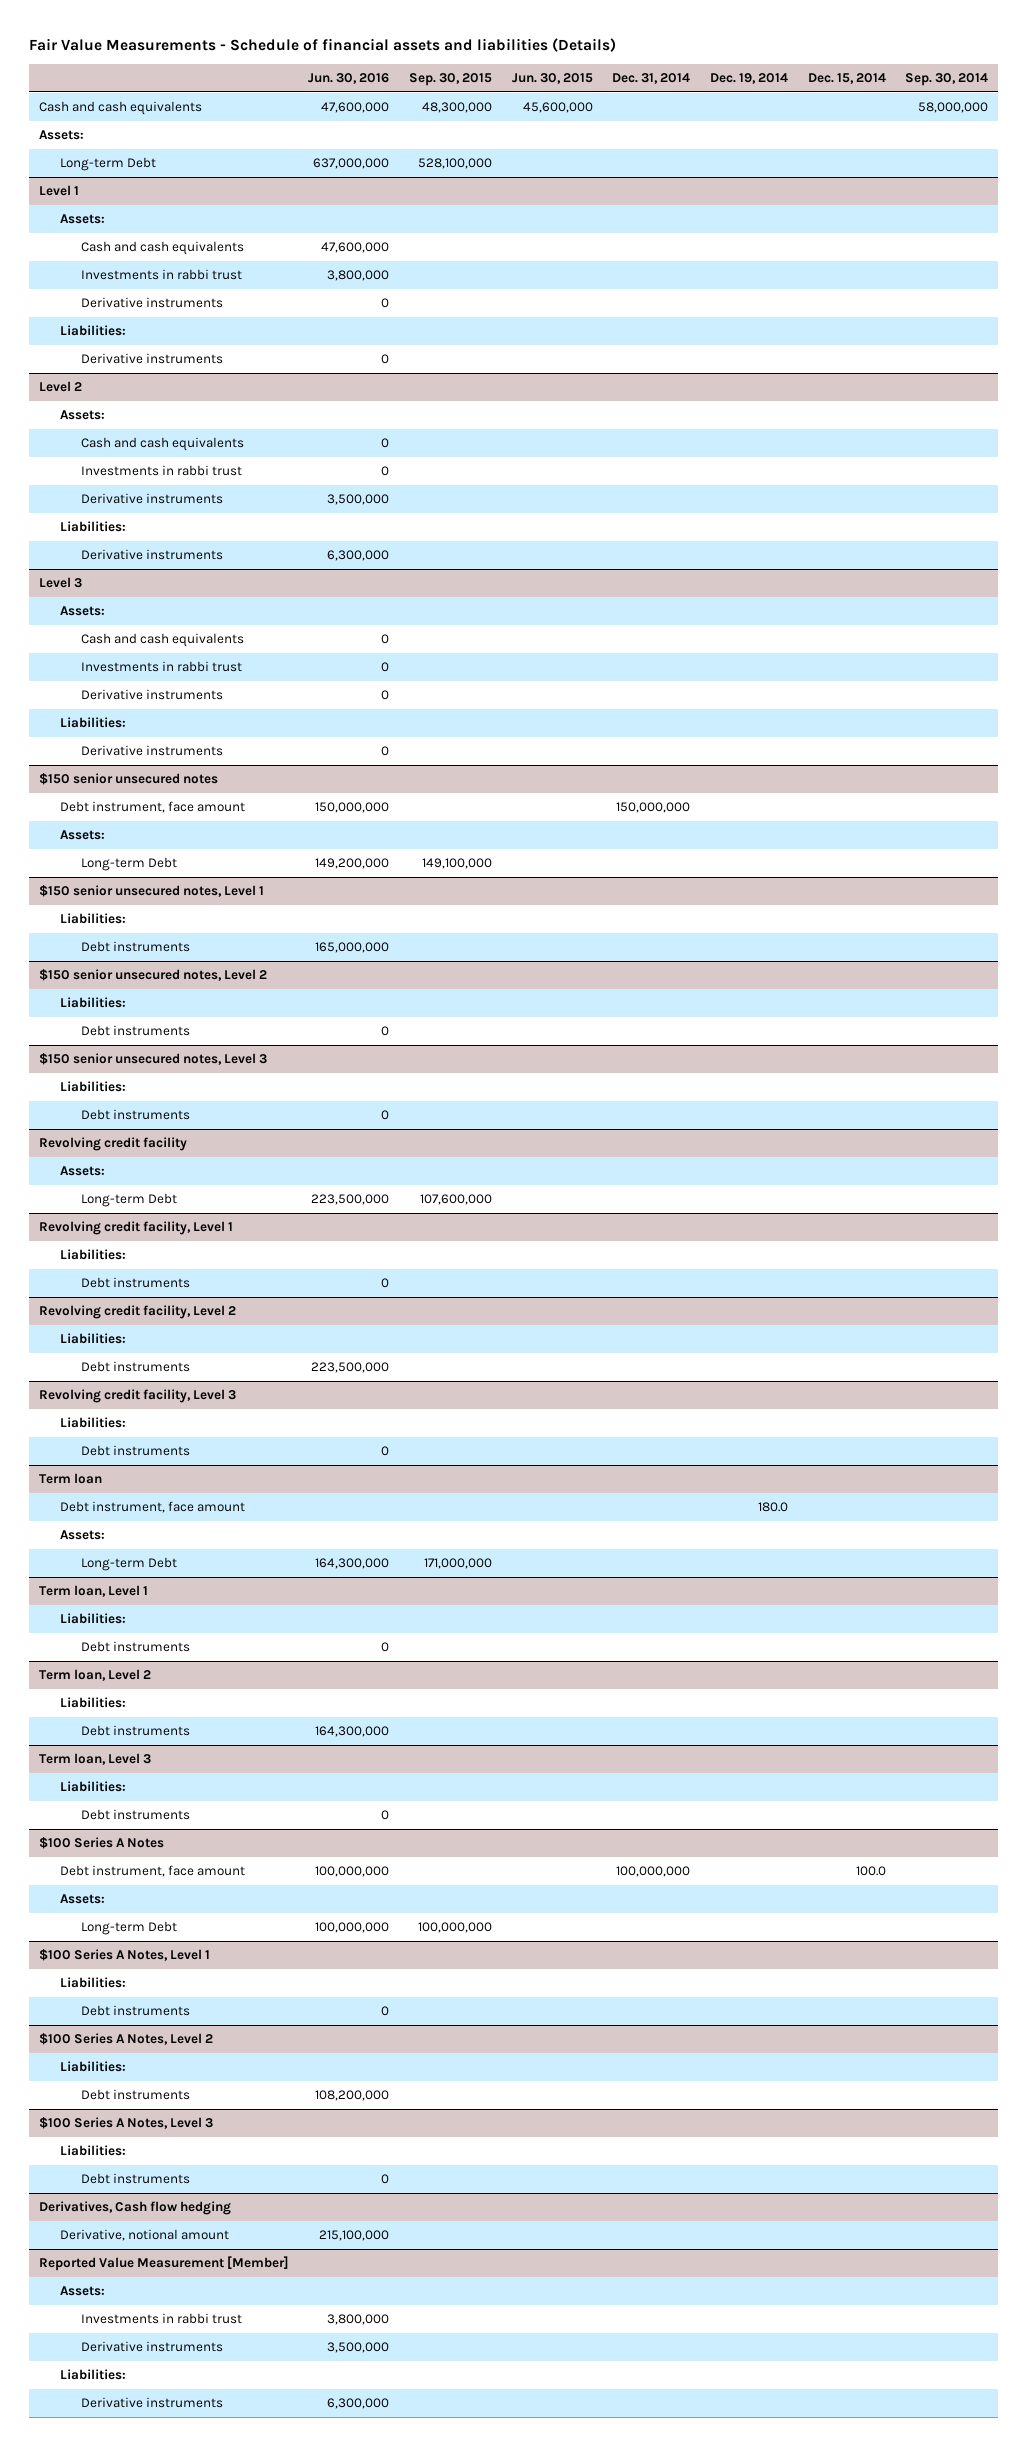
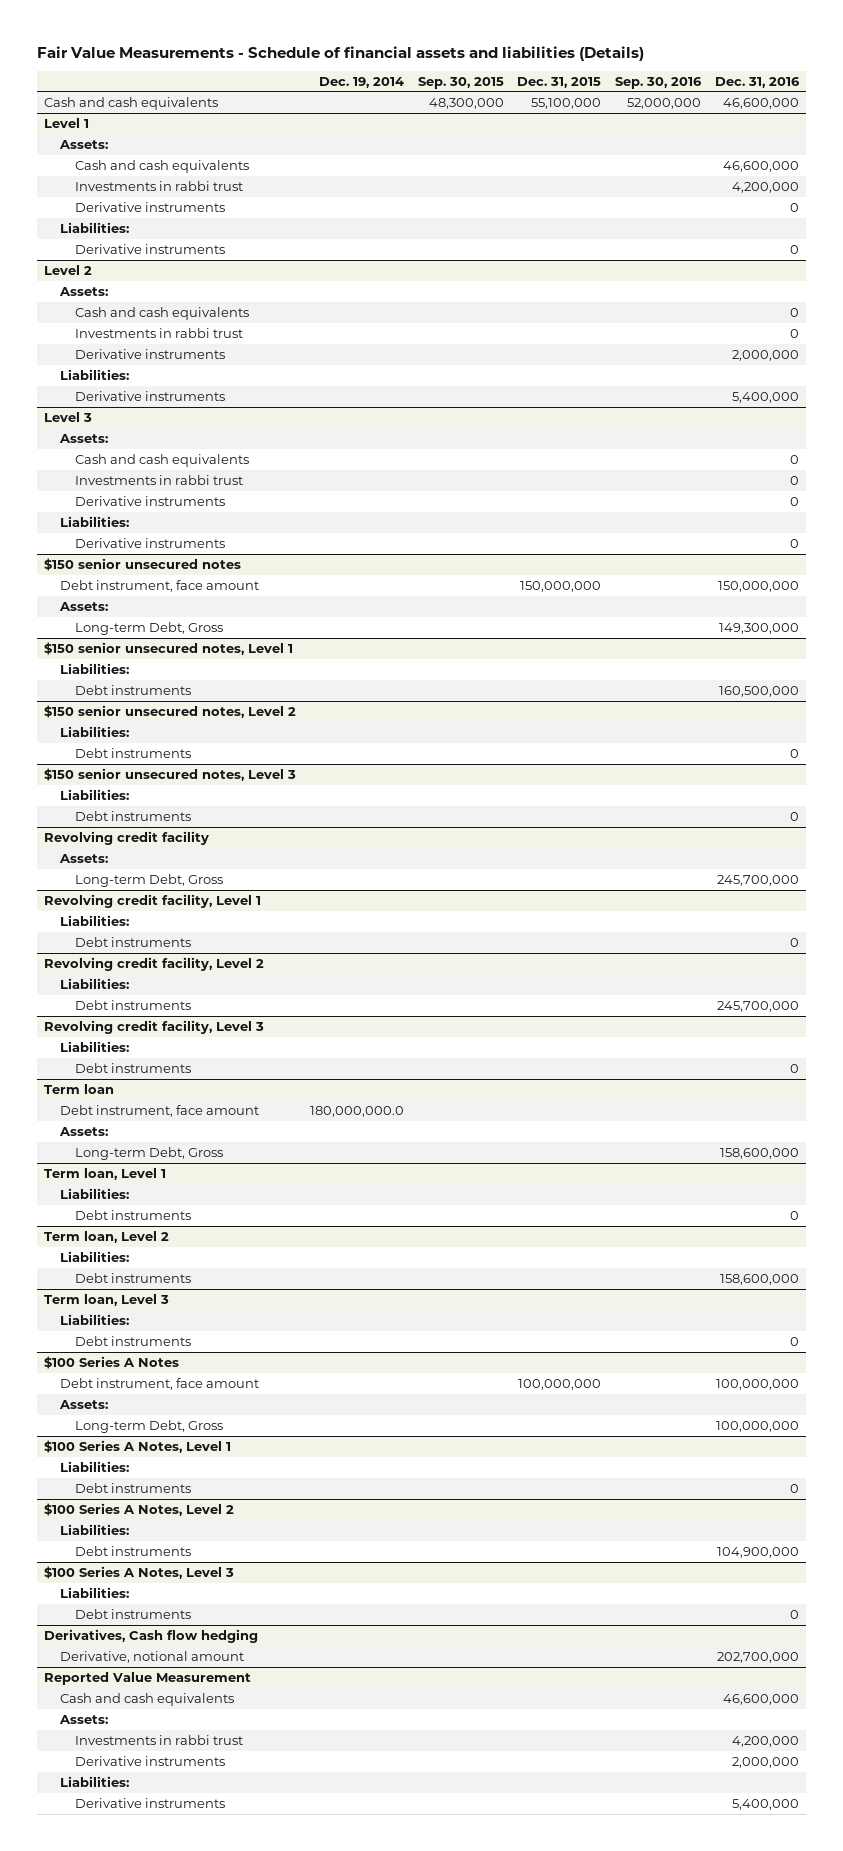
- | Jun. 30, 2016 | Sep. 30, 2015 | Jun. 30, 2015 | Dec. 31, 2014 | Dec. 19, 2014 | Dec. 15, 2014 | Sep. 30, 2014
+ | Dec. 19, 2014 | Sep. 30, 2015 | Dec. 31, 2015 | Sep. 30, 2016 | Dec. 31, 2016
- Assets:
- Long-term Debt | 637,000,000 | 528,100,000 | | | | |
@ $150 senior unsecured notes
- Long-term Debt | 149,200,000 | 149,100,000 | | | | |
+ Long-term Debt, Gross | | | | | 149,300,000
@ Revolving credit facility
- Long-term Debt | 223,500,000 | 107,600,000 | | | | |
+ Long-term Debt, Gross | | | | | 245,700,000
@ Term loan
- Debt instrument, face amount | | | | | 180.0 | |
+ Debt instrument, face amount | 180,000,000.0 | | | |
- Long-term Debt | 164,300,000 | 171,000,000 | | | | |
+ Long-term Debt, Gross | | | | | 158,600,000
@ $100 Series A Notes
- Long-term Debt | 100,000,000 | 100,000,000 | | | | |
+ Long-term Debt, Gross | | | | | 100,000,000
- Reported Value Measurement [Member]
+ Reported Value Measurement
+ Cash and cash equivalents | | | | | 46,600,000

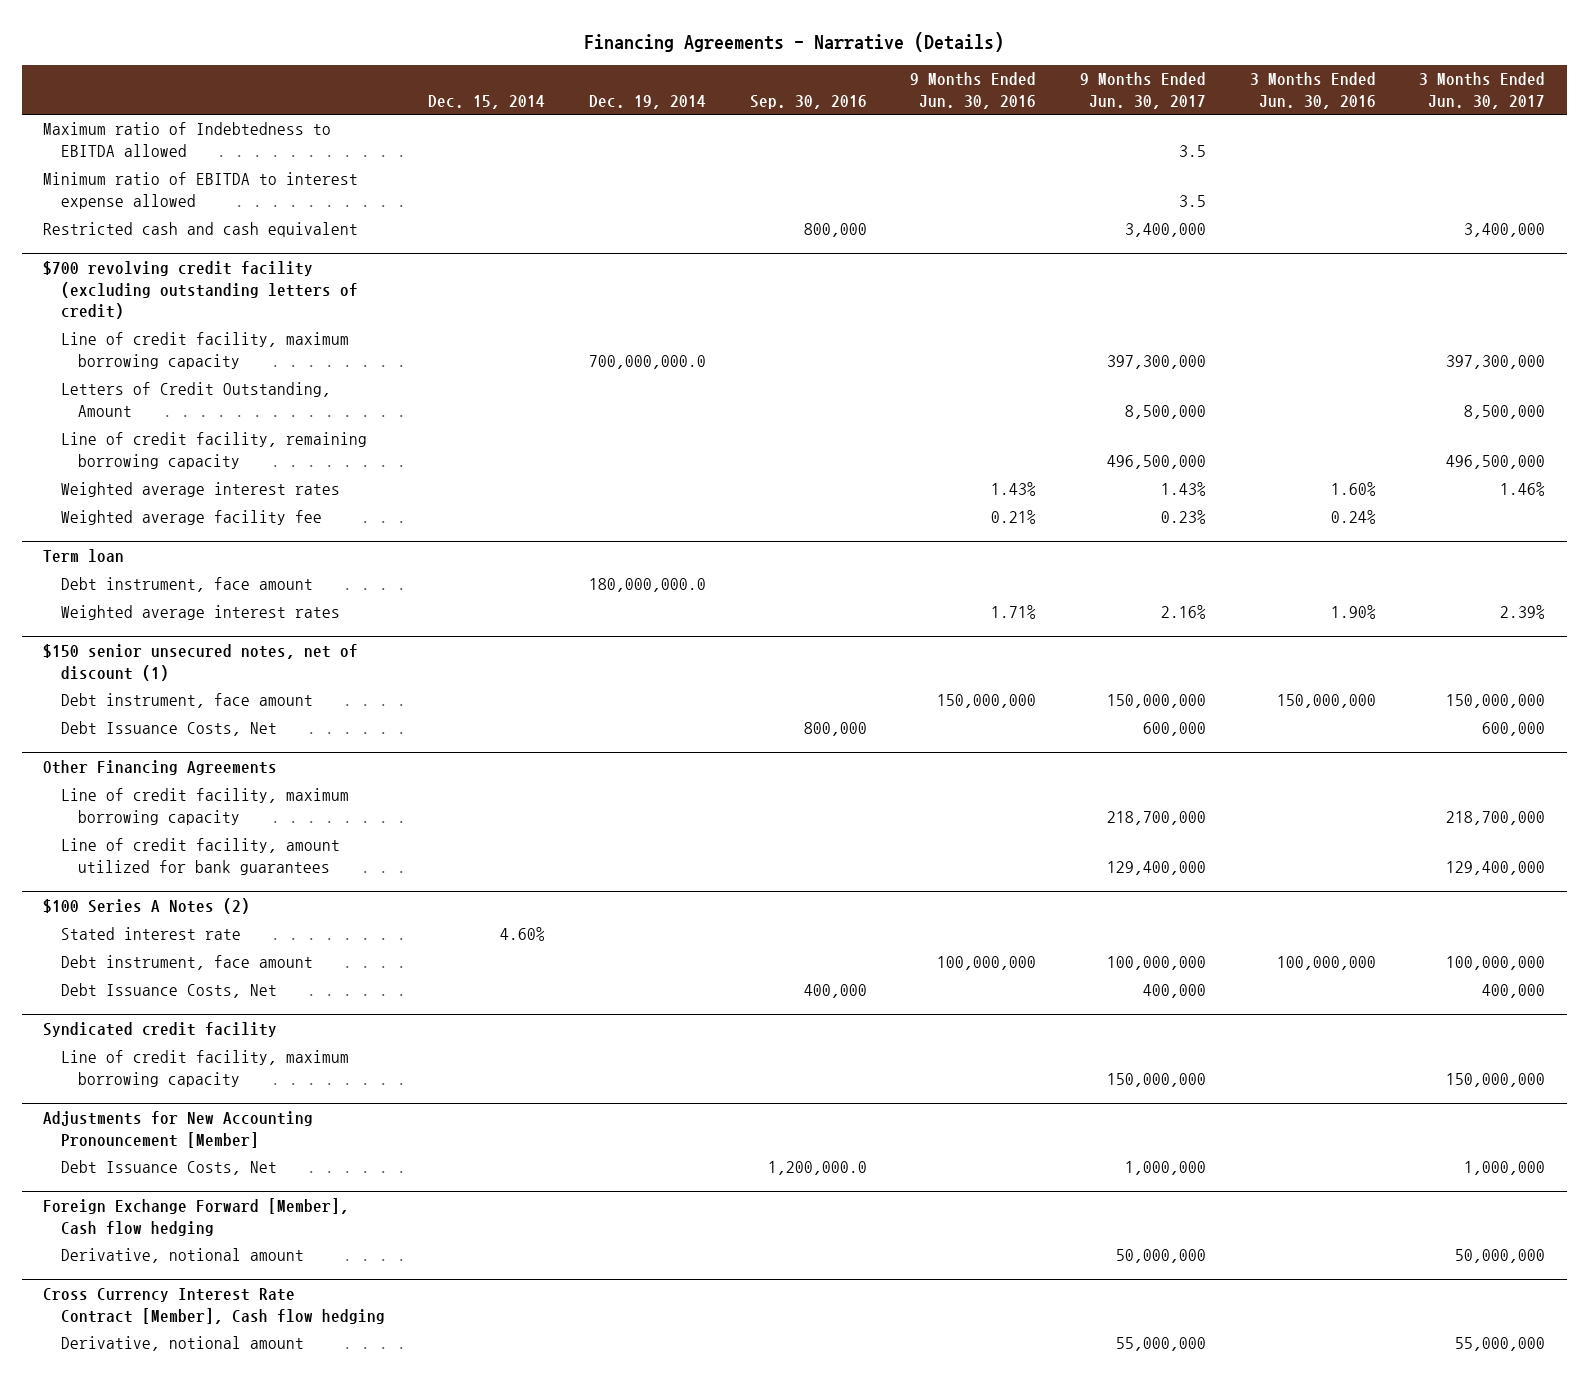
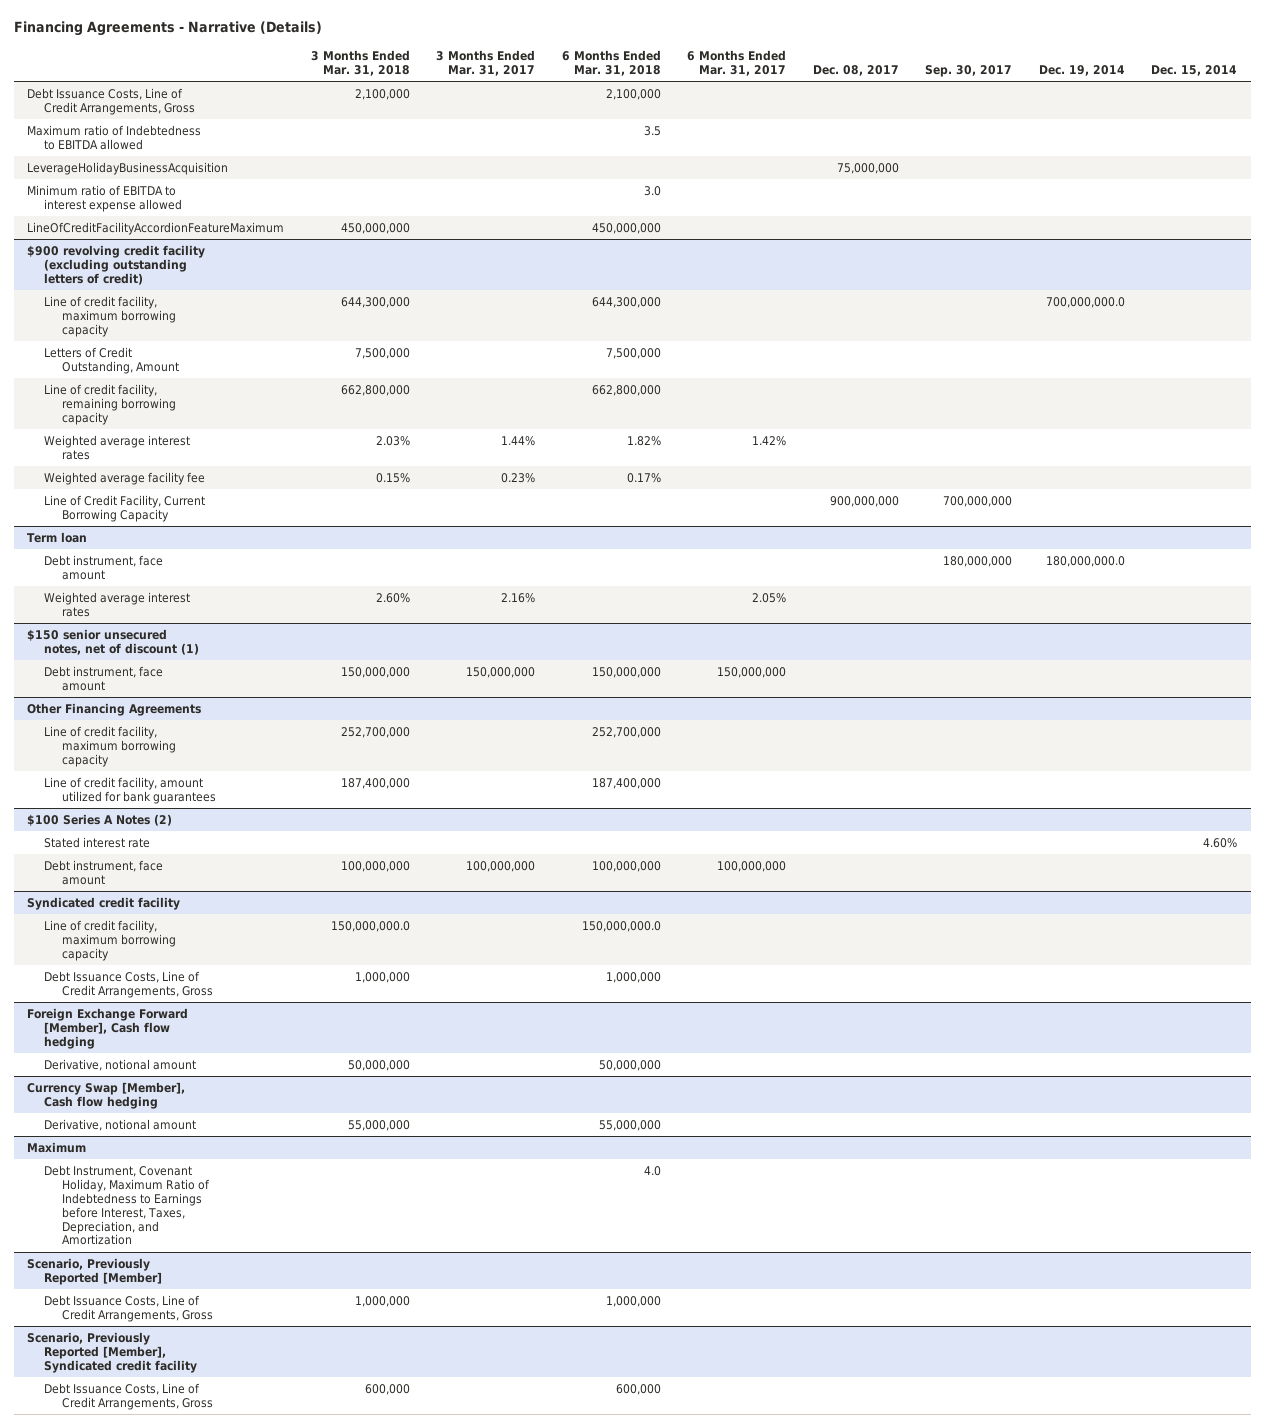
- | Dec. 15, 2014 | Dec. 19, 2014 | Sep. 30, 2016 | 9 Months Ended Jun. 30, 2016 | 9 Months Ended Jun. 30, 2017 | 3 Months Ended Jun. 30, 2016 | 3 Months Ended Jun. 30, 2017
+ | 3 Months Ended Mar. 31, 2018 | 3 Months Ended Mar. 31, 2017 | 6 Months Ended Mar. 31, 2018 | 6 Months Ended Mar. 31, 2017 | Dec. 08, 2017 | Sep. 30, 2017 | Dec. 19, 2014 | Dec. 15, 2014
+ Debt Issuance Costs, Line of Credit Arrangements, Gross | 2,100,000 | | 2,100,000 | | | | |
+ LeverageHolidayBusinessAcquisition | | | | | 75,000,000 | | |
- Restricted cash and cash equivalent | | | 800,000 | | 3,400,000 | | 3,400,000
- $700 revolving credit facility (excluding outstanding letters of credit)
+ LineOfCreditFacilityAccordionFeatureMaximum | 450,000,000 | | 450,000,000 | | | | |
+ $900 revolving credit facility (excluding outstanding letters of credit)
+ Line of Credit Facility, Current Borrowing Capacity | | | | | 900,000,000 | 700,000,000 | |
@ $150 senior unsecured notes, net of discount (1)
- Debt Issuance Costs, Net | | | 800,000 | | 600,000 | | 600,000
@ $100 Series A Notes (2)
- Debt Issuance Costs, Net | | | 400,000 | | 400,000 | | 400,000
- Adjustments for New Accounting Pronouncement [Member]
- Debt Issuance Costs, Net | | | 1,200,000.0 | | 1,000,000 | | 1,000,000
@ Syndicated credit facility
+ Debt Issuance Costs, Line of Credit Arrangements, Gross | 1,000,000 | | 1,000,000 | | | | |
- Cross Currency Interest Rate Contract [Member], Cash flow hedging
- Derivative, notional amount | | | | | 55,000,000 | | 55,000,000
+ Currency Swap [Member], Cash flow hedging
+ Derivative, notional amount | 55,000,000 | | 55,000,000 | | | | |
+ Maximum
+ Debt Instrument, Covenant Holiday, Maximum Ratio of Indebtedness to Earnings before Interest, Taxes, Depreciation, and Amortization | | | 4.0 | | | | |
+ Scenario, Previously Reported [Member]
+ Debt Issuance Costs, Line of Credit Arrangements, Gross | 1,000,000 | | 1,000,000 | | | | |
+ Scenario, Previously Reported [Member], Syndicated credit facility
+ Debt Issuance Costs, Line of Credit Arrangements, Gross | 600,000 | | 600,000 | | | | |

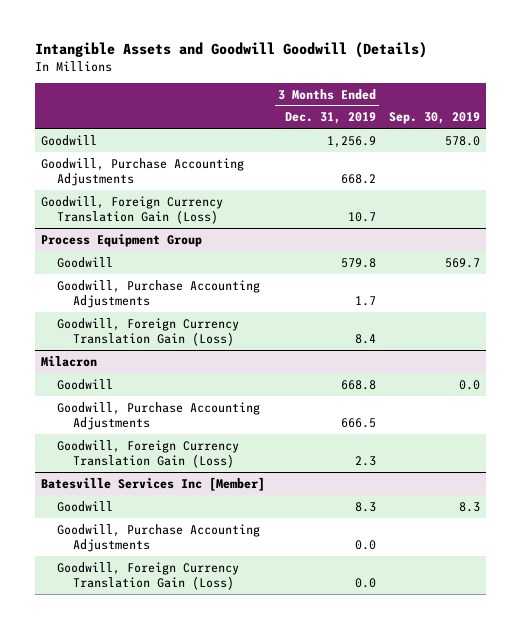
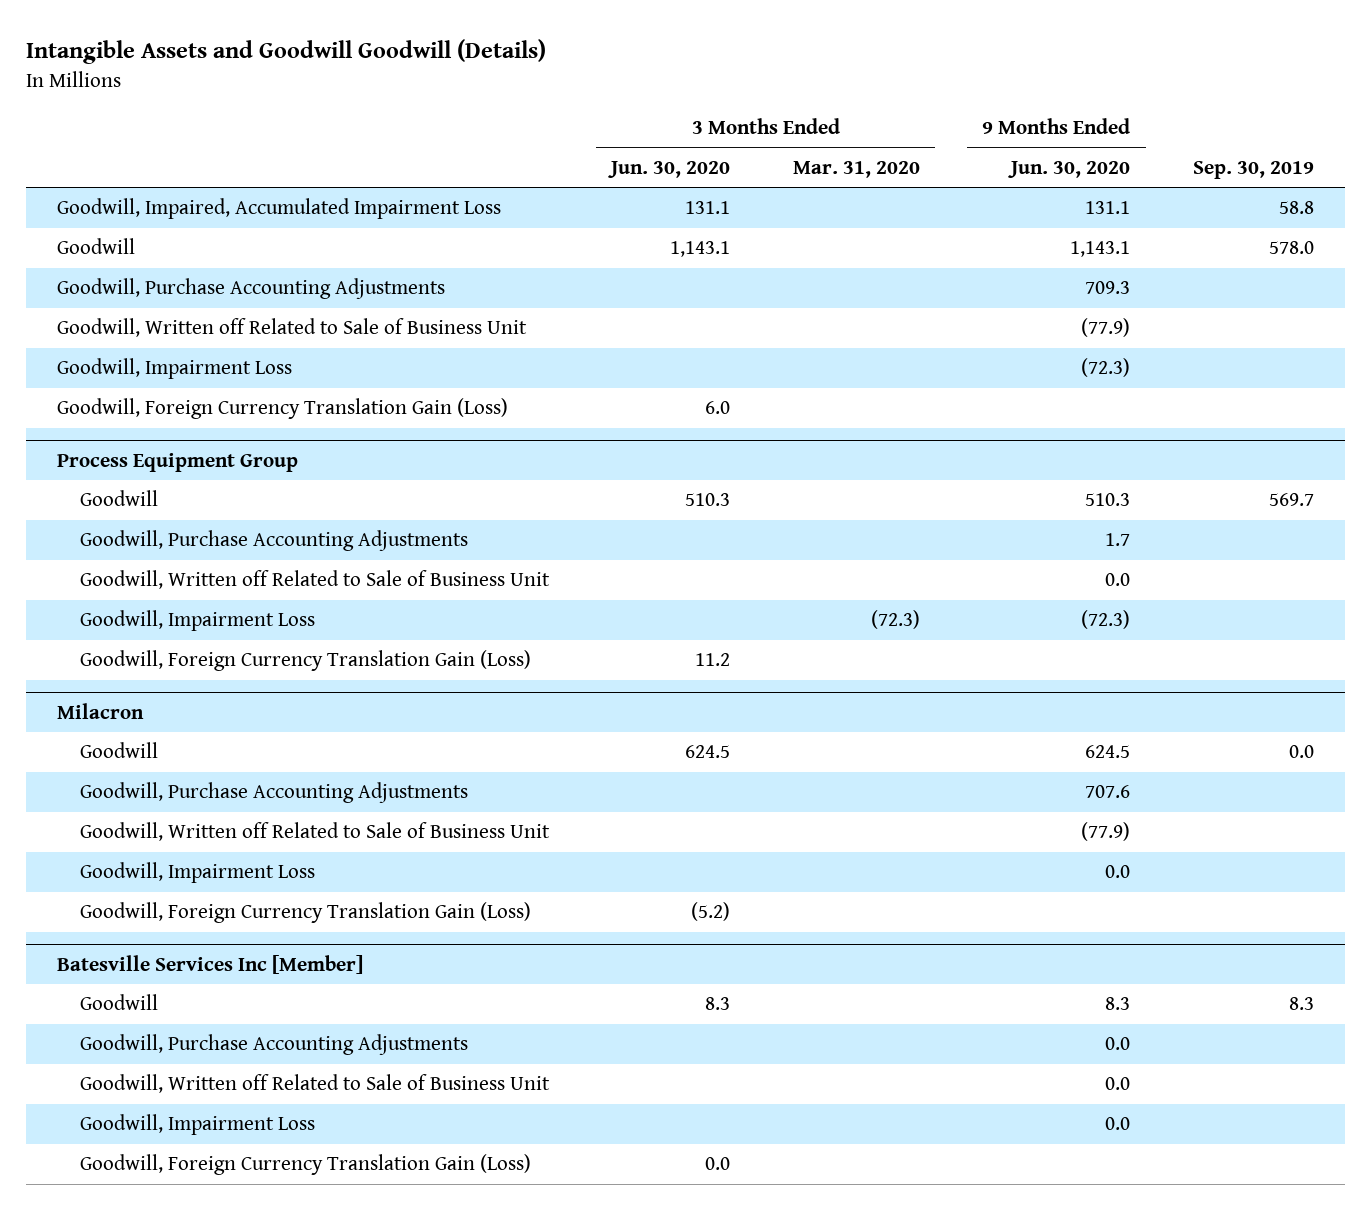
- | 3 Months Ended Dec. 31, 2019 | Sep. 30, 2019
+ | 3 Months Ended Jun. 30, 2020 | 3 Months Ended Mar. 31, 2020 | 9 Months Ended Jun. 30, 2020 | Sep. 30, 2019
+ Goodwill, Impaired, Accumulated Impairment Loss | 131.1 | | 131.1 | 58.8
+ Goodwill, Written off Related to Sale of Business Unit | | | (77.9) |
+ Goodwill, Impairment Loss | | | (72.3) |
@ Process Equipment Group
+ Goodwill, Written off Related to Sale of Business Unit | | | 0.0 |
+ Goodwill, Impairment Loss | | (72.3) | (72.3) |
@ Milacron
+ Goodwill, Written off Related to Sale of Business Unit | | | (77.9) |
+ Goodwill, Impairment Loss | | | 0.0 |
@ Batesville Services Inc [Member]
+ Goodwill, Written off Related to Sale of Business Unit | | | 0.0 |
+ Goodwill, Impairment Loss | | | 0.0 |

